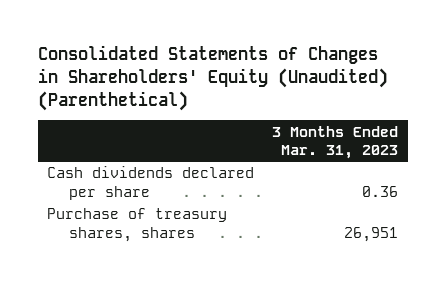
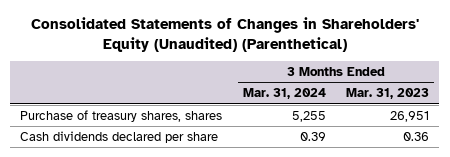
- | 3 Months Ended Mar. 31, 2023
+ | 3 Months Ended Mar. 31, 2024 | 3 Months Ended Mar. 31, 2023
moved down: Cash dividends declared per share | 0.39 | 0.36

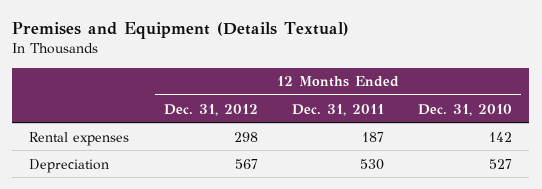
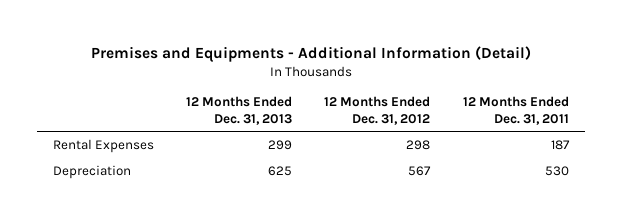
- Premises and Equipment (Details Textual)
+ Premises and Equipments - Additional Information (Detail)
- | 12 Months Ended Dec. 31, 2012 | 12 Months Ended Dec. 31, 2011 | 12 Months Ended Dec. 31, 2010
+ | 12 Months Ended Dec. 31, 2013 | 12 Months Ended Dec. 31, 2012 | 12 Months Ended Dec. 31, 2011
- Rental expenses | 298 | 187 | 142
+ Rental Expenses | 299 | 298 | 187

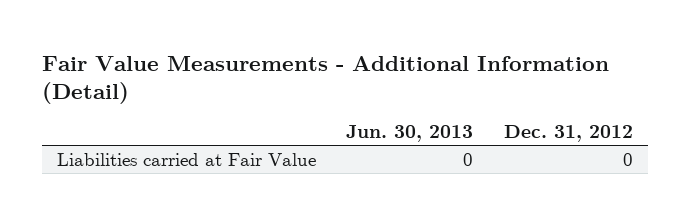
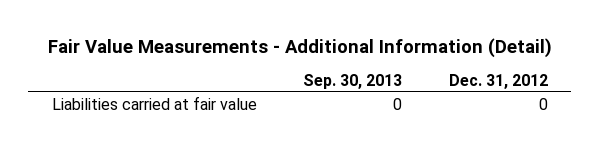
- | Jun. 30, 2013 | Dec. 31, 2012
+ | Sep. 30, 2013 | Dec. 31, 2012
- Liabilities carried at Fair Value | 0 | 0
+ Liabilities carried at fair value | 0 | 0

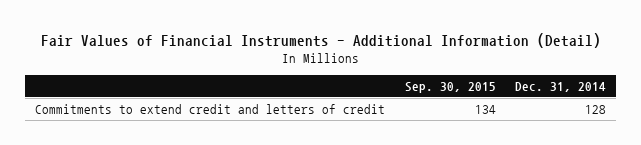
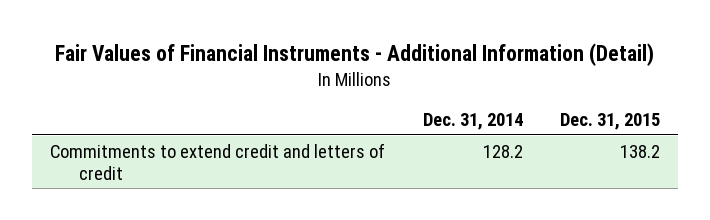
- | Sep. 30, 2015 | Dec. 31, 2014
+ | Dec. 31, 2014 | Dec. 31, 2015
- Commitments to extend credit and letters of credit | 134 | 128
+ Commitments to extend credit and letters of credit | 128.2 | 138.2

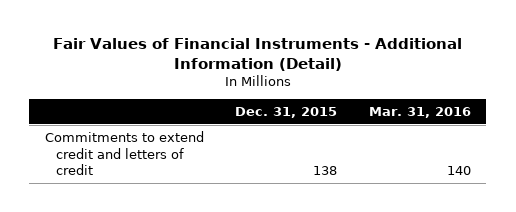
- | Dec. 31, 2014 | Dec. 31, 2015
+ | Dec. 31, 2015 | Mar. 31, 2016
- Commitments to extend credit and letters of credit | 128.2 | 138.2
+ Commitments to extend credit and letters of credit | 138 | 140

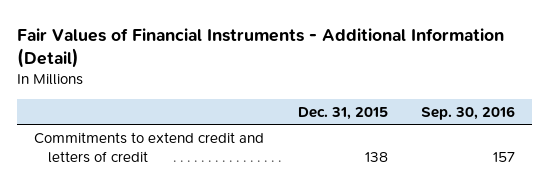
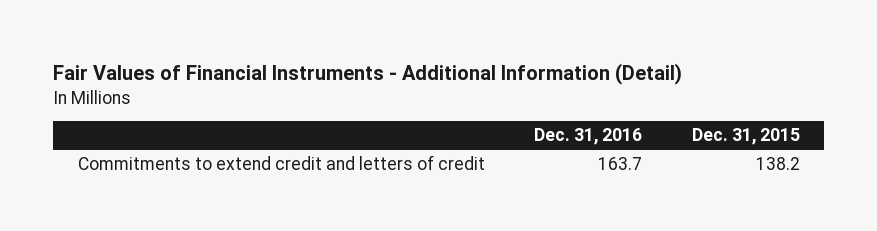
- | Dec. 31, 2015 | Sep. 30, 2016
+ | Dec. 31, 2016 | Dec. 31, 2015
- Commitments to extend credit and letters of credit | 138 | 157
+ Commitments to extend credit and letters of credit | 163.7 | 138.2

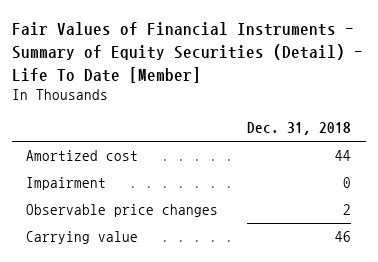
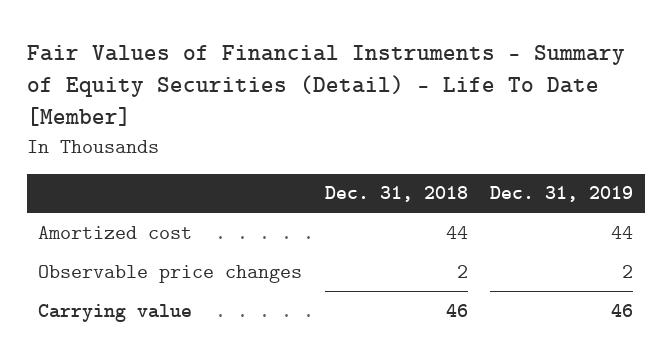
- | Dec. 31, 2018
+ | Dec. 31, 2018 | Dec. 31, 2019
- Impairment | 0

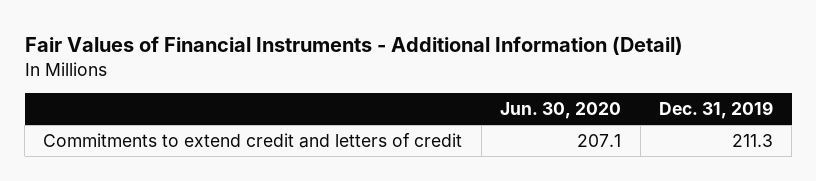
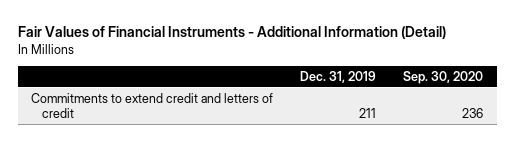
- | Jun. 30, 2020 | Dec. 31, 2019
+ | Dec. 31, 2019 | Sep. 30, 2020
- Commitments to extend credit and letters of credit | 207.1 | 211.3
+ Commitments to extend credit and letters of credit | 211 | 236

